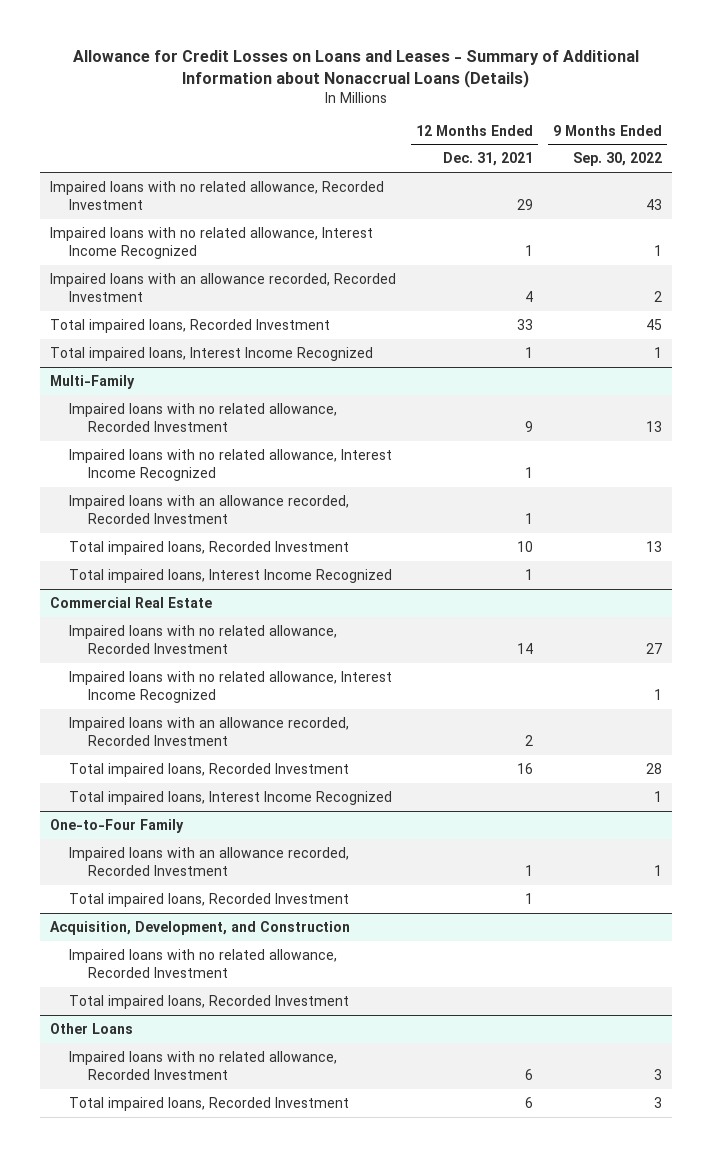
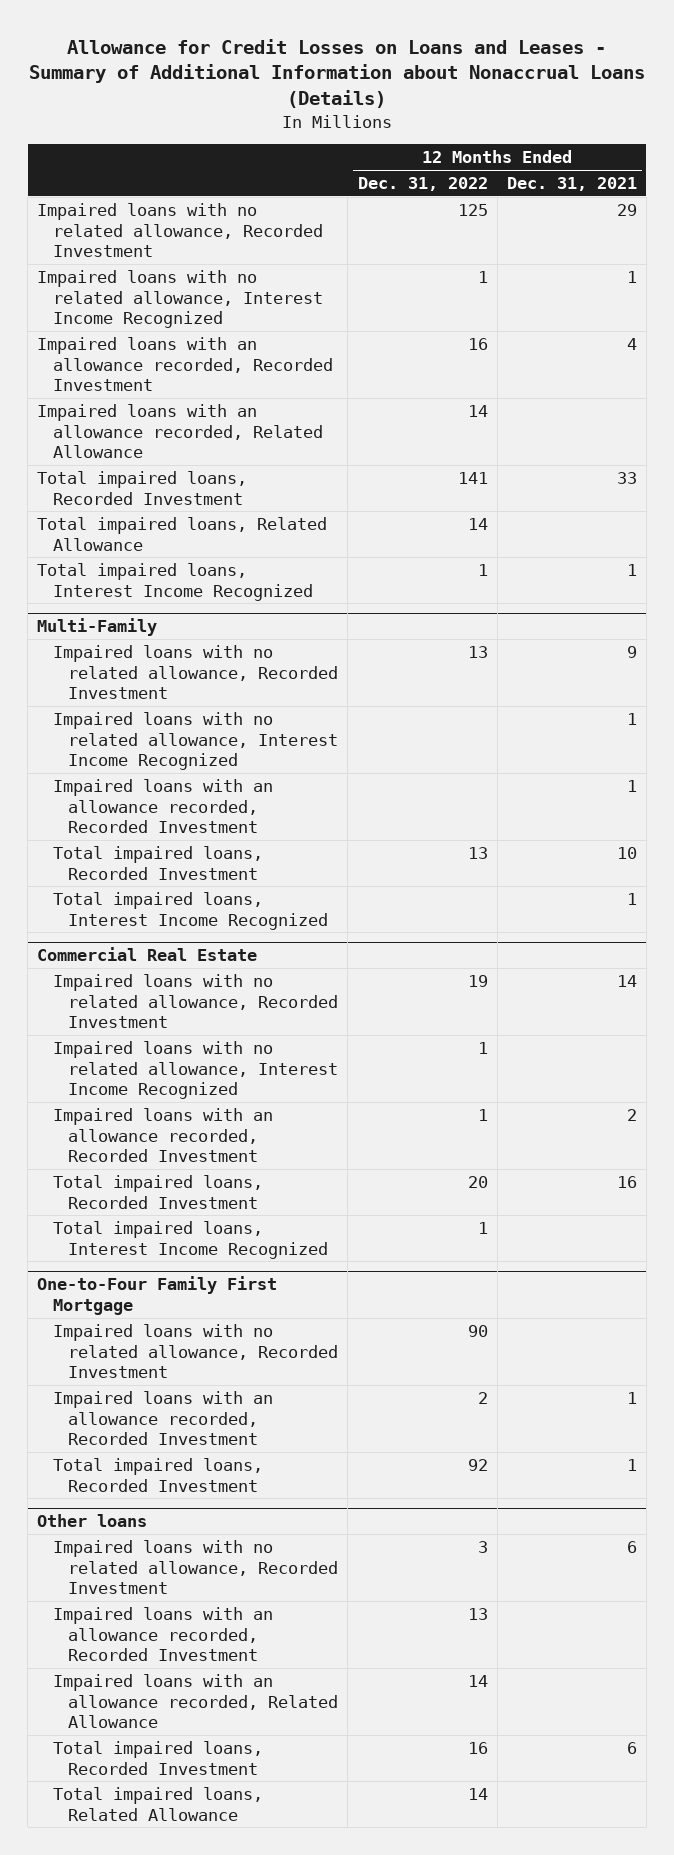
- | 12 Months Ended Dec. 31, 2021 | 9 Months Ended Sep. 30, 2022
+ | 12 Months Ended Dec. 31, 2022 | 12 Months Ended Dec. 31, 2021
+ Impaired loans with an allowance recorded, Related Allowance | 14 |
+ Total impaired loans, Related Allowance | 14 |
- One-to-Four Family
+ One-to-Four Family First Mortgage
+ Impaired loans with no related allowance, Recorded Investment | 90 |
- Acquisition, Development, and Construction
- Impaired loans with no related allowance, Recorded Investment
- Total impaired loans, Recorded Investment
- Other Loans
+ Other loans
+ Impaired loans with an allowance recorded, Recorded Investment | 13 |
+ Impaired loans with an allowance recorded, Related Allowance | 14 |
+ Total impaired loans, Related Allowance | 14 |

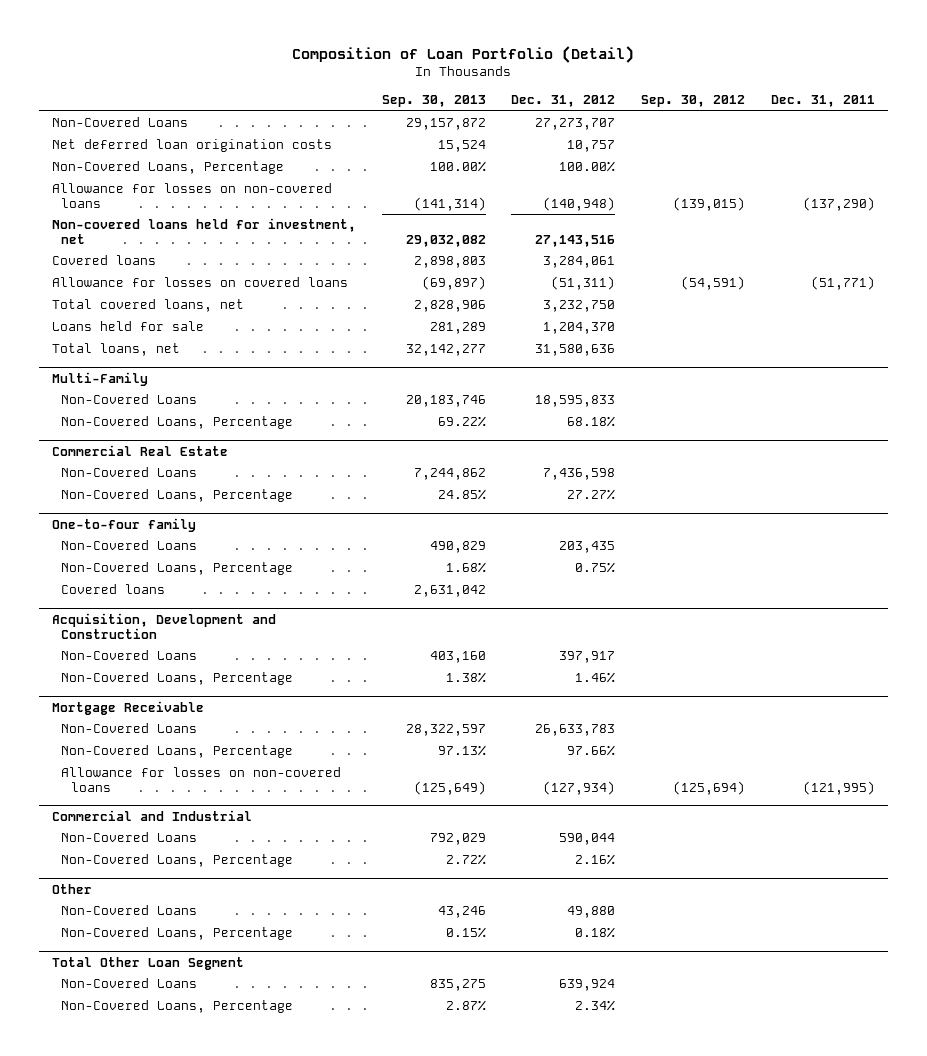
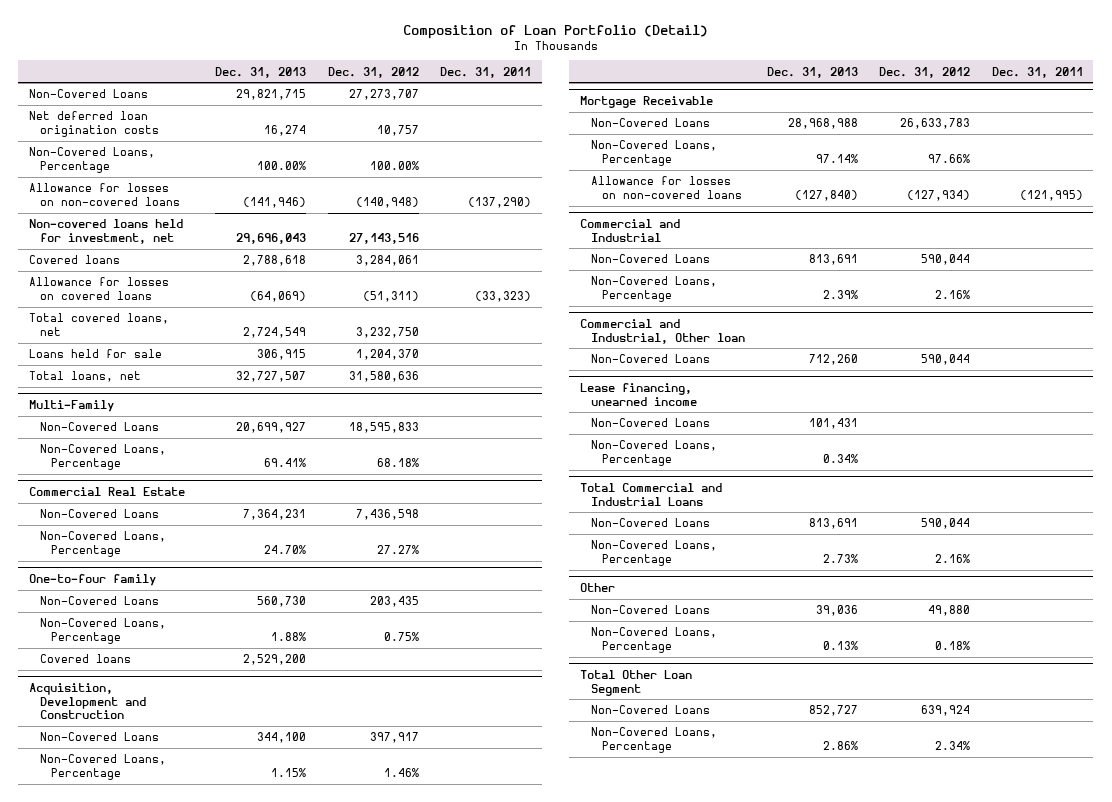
- | Sep. 30, 2013 | Dec. 31, 2012 | Sep. 30, 2012 | Dec. 31, 2011
+ | Dec. 31, 2013 | Dec. 31, 2012 | Dec. 31, 2011
- Allowance for losses on covered loans | (69,897) | (51,311) | (54,591) | (51,771)
+ Allowance for losses on covered loans | (64,069) | (51,311) | (33,323)
+ Commercial and Industrial, Other loan
+ Non-Covered Loans | 712,260 | 590,044 |
+ Lease financing, unearned income
+ Non-Covered Loans | 101,431 | |
+ Non-Covered Loans, Percentage | 0.34% | |
+ Total Commercial and Industrial Loans
+ Non-Covered Loans | 813,691 | 590,044 |
+ Non-Covered Loans, Percentage | 2.73% | 2.16% |

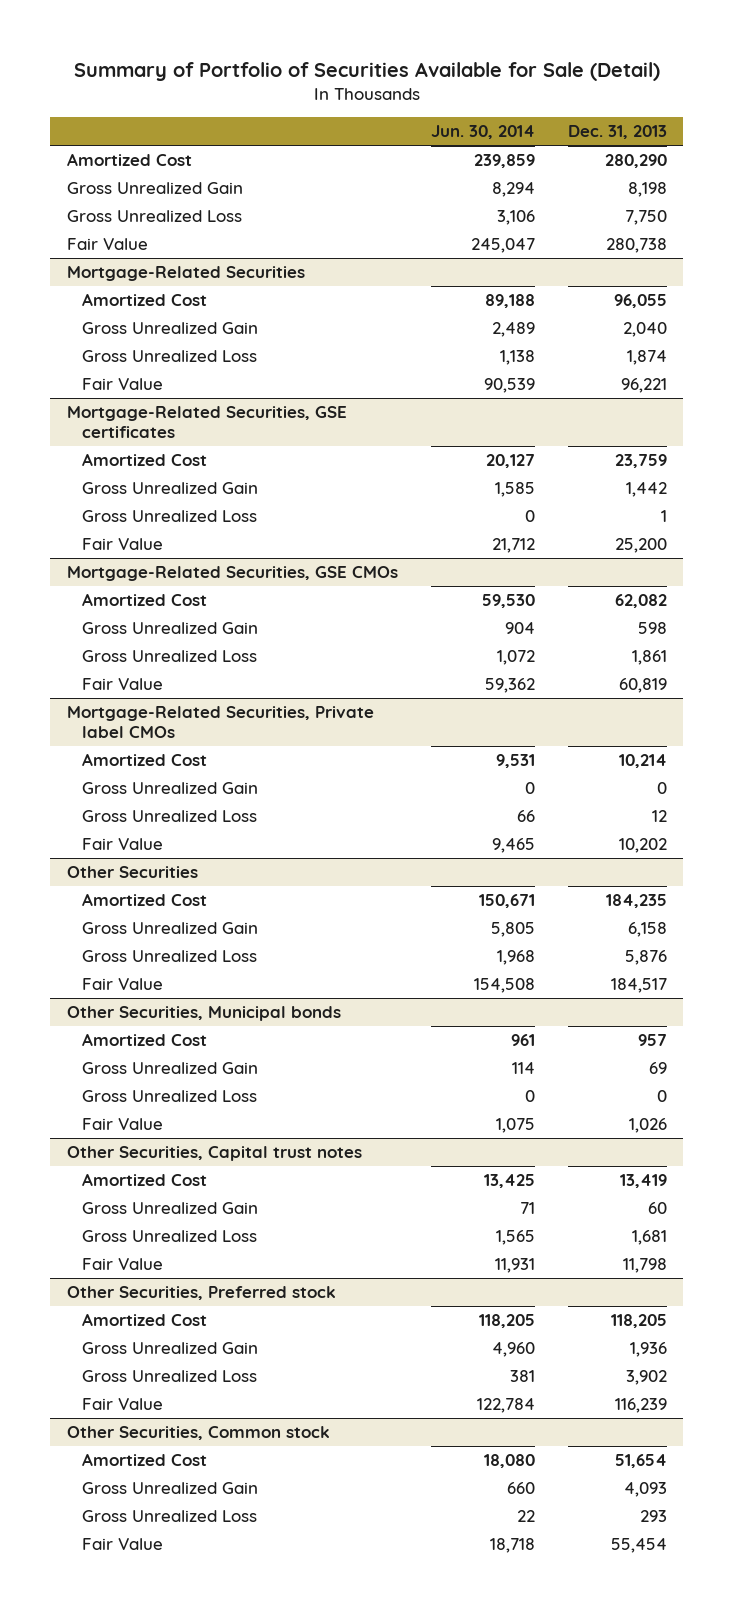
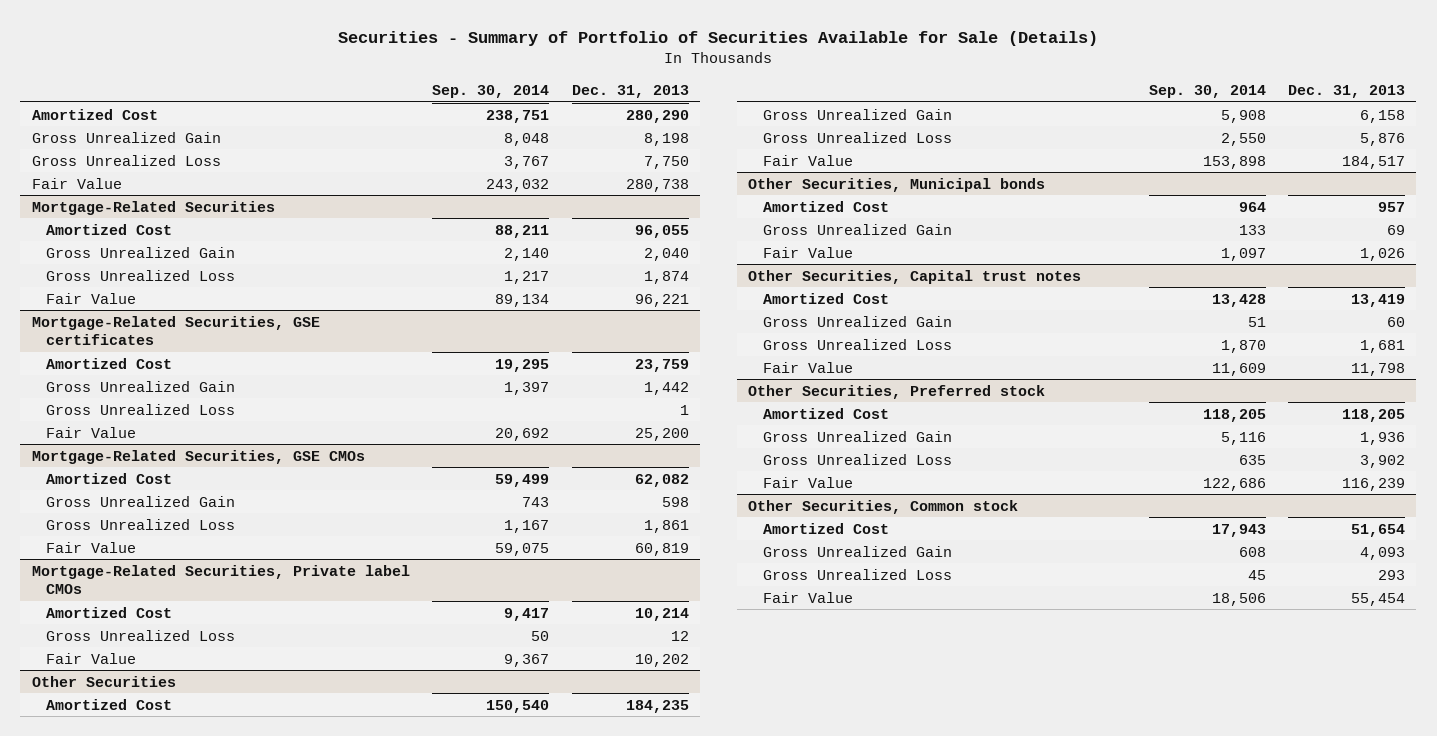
- Summary of Portfolio of Securities Available for Sale (Detail)
+ Securities - Summary of Portfolio of Securities Available for Sale (Details)
- | Jun. 30, 2014 | Dec. 31, 2013
+ | Sep. 30, 2014 | Dec. 31, 2013
@ Mortgage-Related Securities, Private label CMOs
- Gross Unrealized Gain | 0 | 0
@ Other Securities, Municipal bonds
- Gross Unrealized Loss | 0 | 0

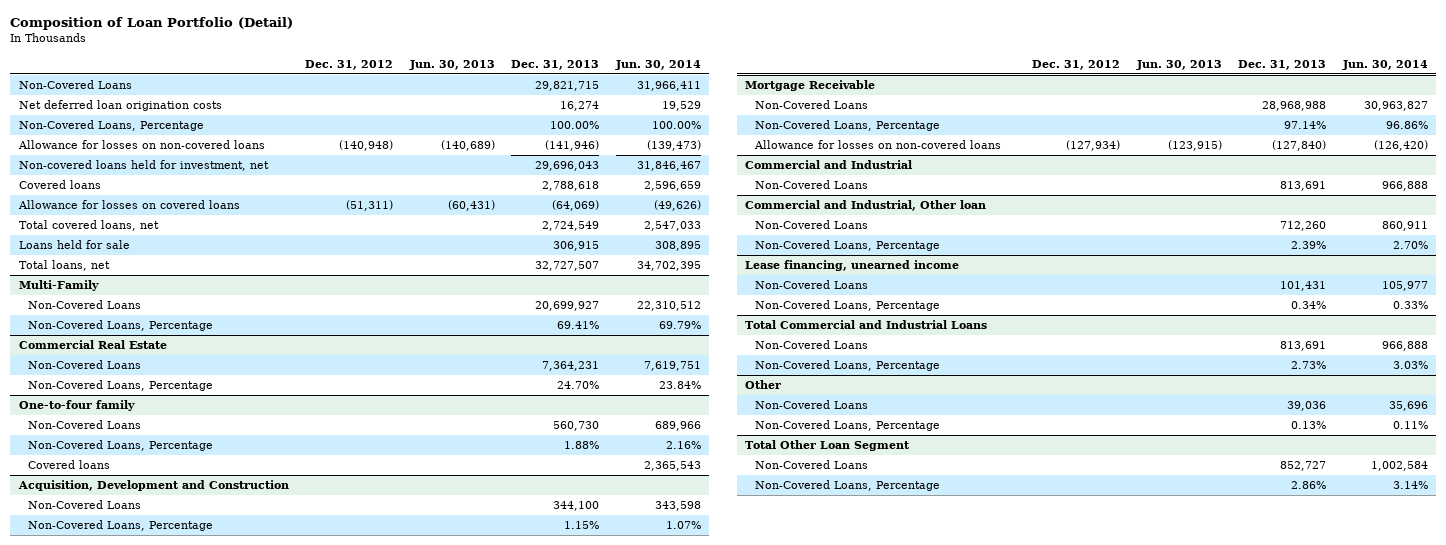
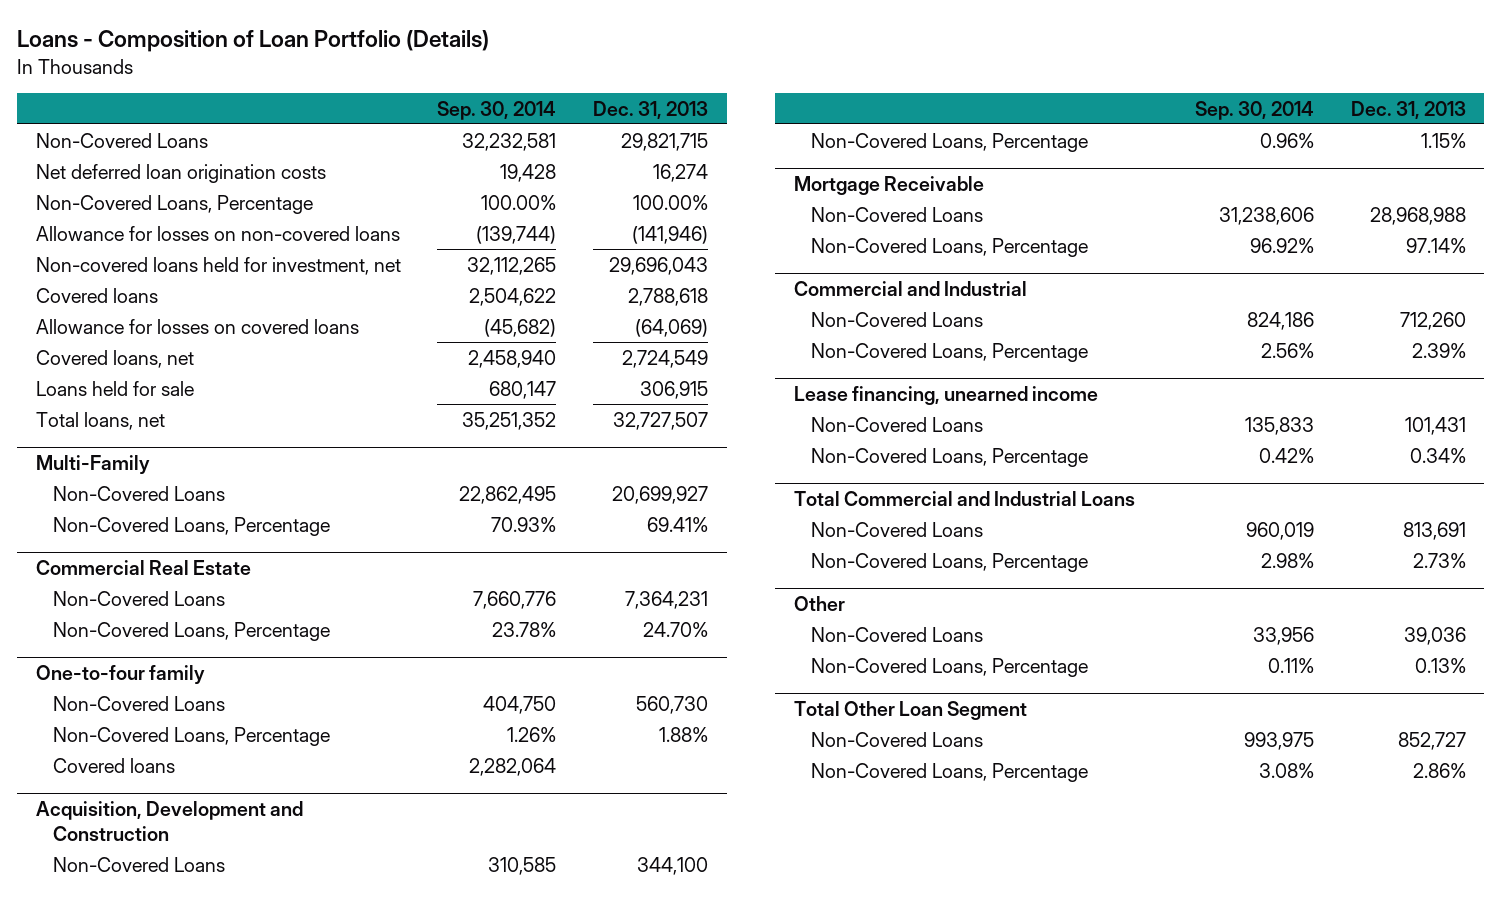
- Composition of Loan Portfolio (Detail)
+ Loans - Composition of Loan Portfolio (Details)
- | Dec. 31, 2012 | Jun. 30, 2013 | Dec. 31, 2013 | Jun. 30, 2014
+ | Sep. 30, 2014 | Dec. 31, 2013
- Total covered loans, net | | | 2,724,549 | 2,547,033
+ Covered loans, net | 2,458,940 | 2,724,549
@ Mortgage Receivable
- Allowance for losses on non-covered loans | (127,934) | (123,915) | (127,840) | (126,420)
@ Commercial and Industrial
- Non-Covered Loans | | | 813,691 | 966,888
- Commercial and Industrial, Other loan

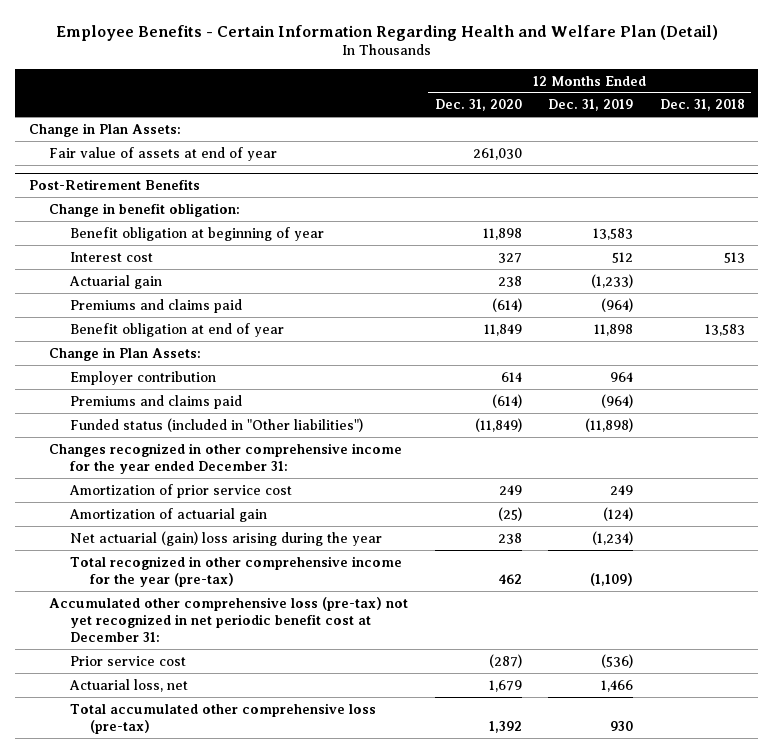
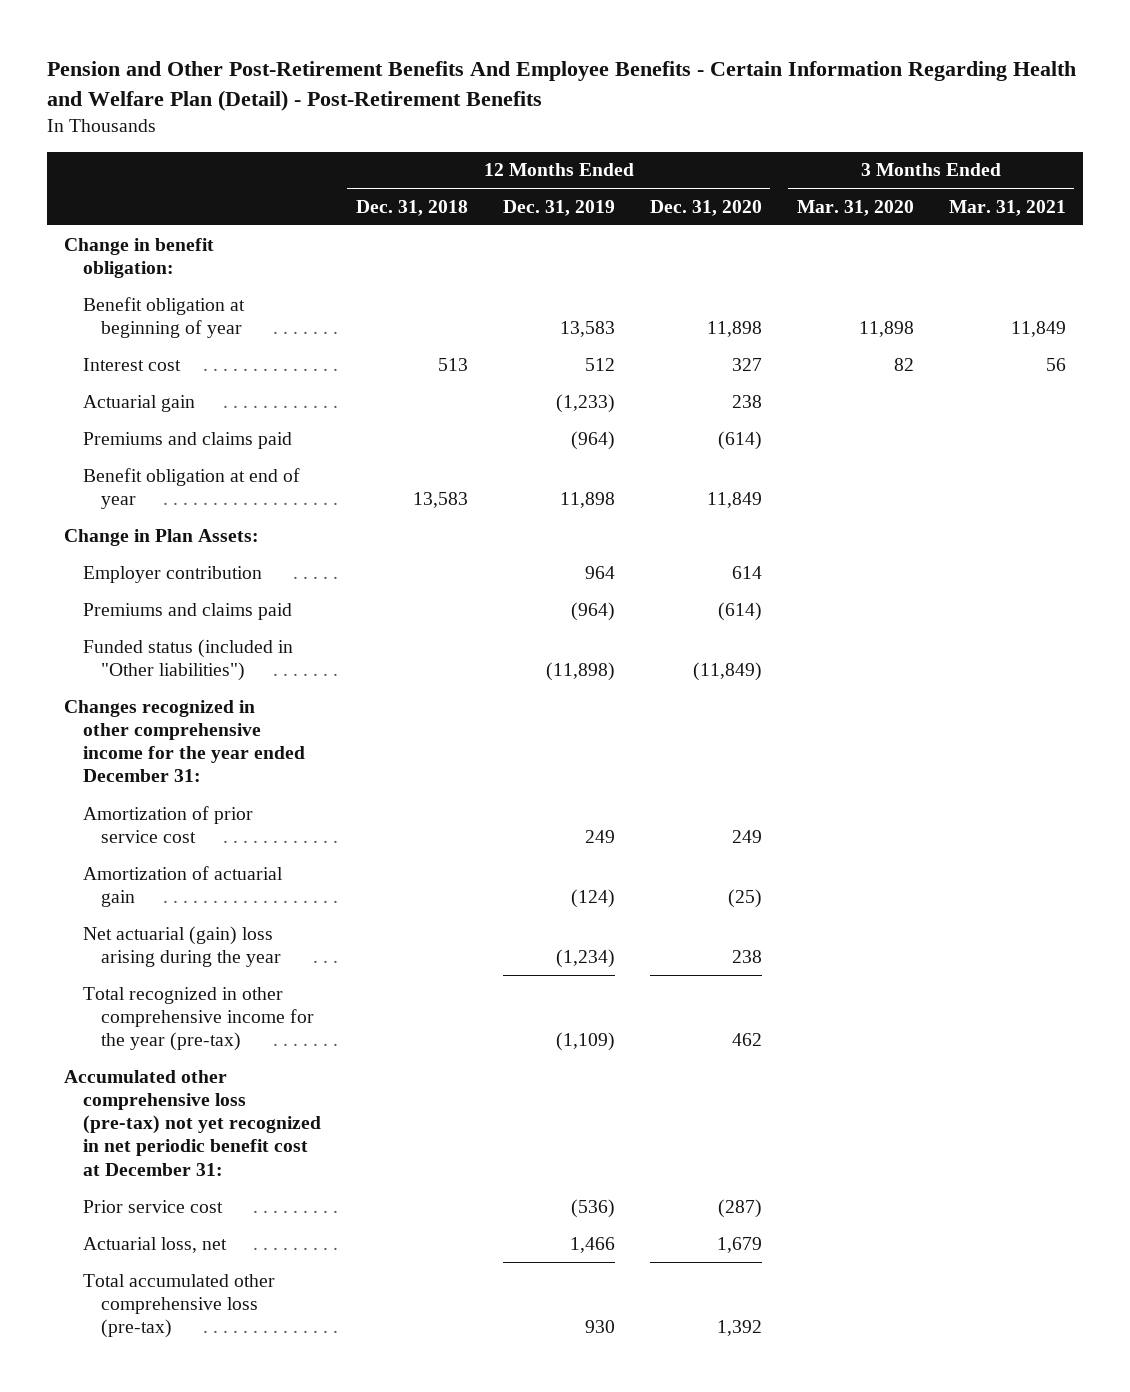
- Employee Benefits - Certain Information Regarding Health and Welfare Plan (Detail)
+ Pension and Other Post-Retirement Benefits And Employee Benefits - Certain Information Regarding Health and Welfare Plan (Detail) - Post-Retirement Benefits
- | 12 Months Ended Dec. 31, 2020 | 12 Months Ended Dec. 31, 2019 | 12 Months Ended Dec. 31, 2018
+ | 12 Months Ended Dec. 31, 2018 | 12 Months Ended Dec. 31, 2019 | 12 Months Ended Dec. 31, 2020 | 3 Months Ended Mar. 31, 2020 | 3 Months Ended Mar. 31, 2021
- Change in Plan Assets:
- Fair value of assets at end of year | 261,030 | |
- Post-Retirement Benefits

